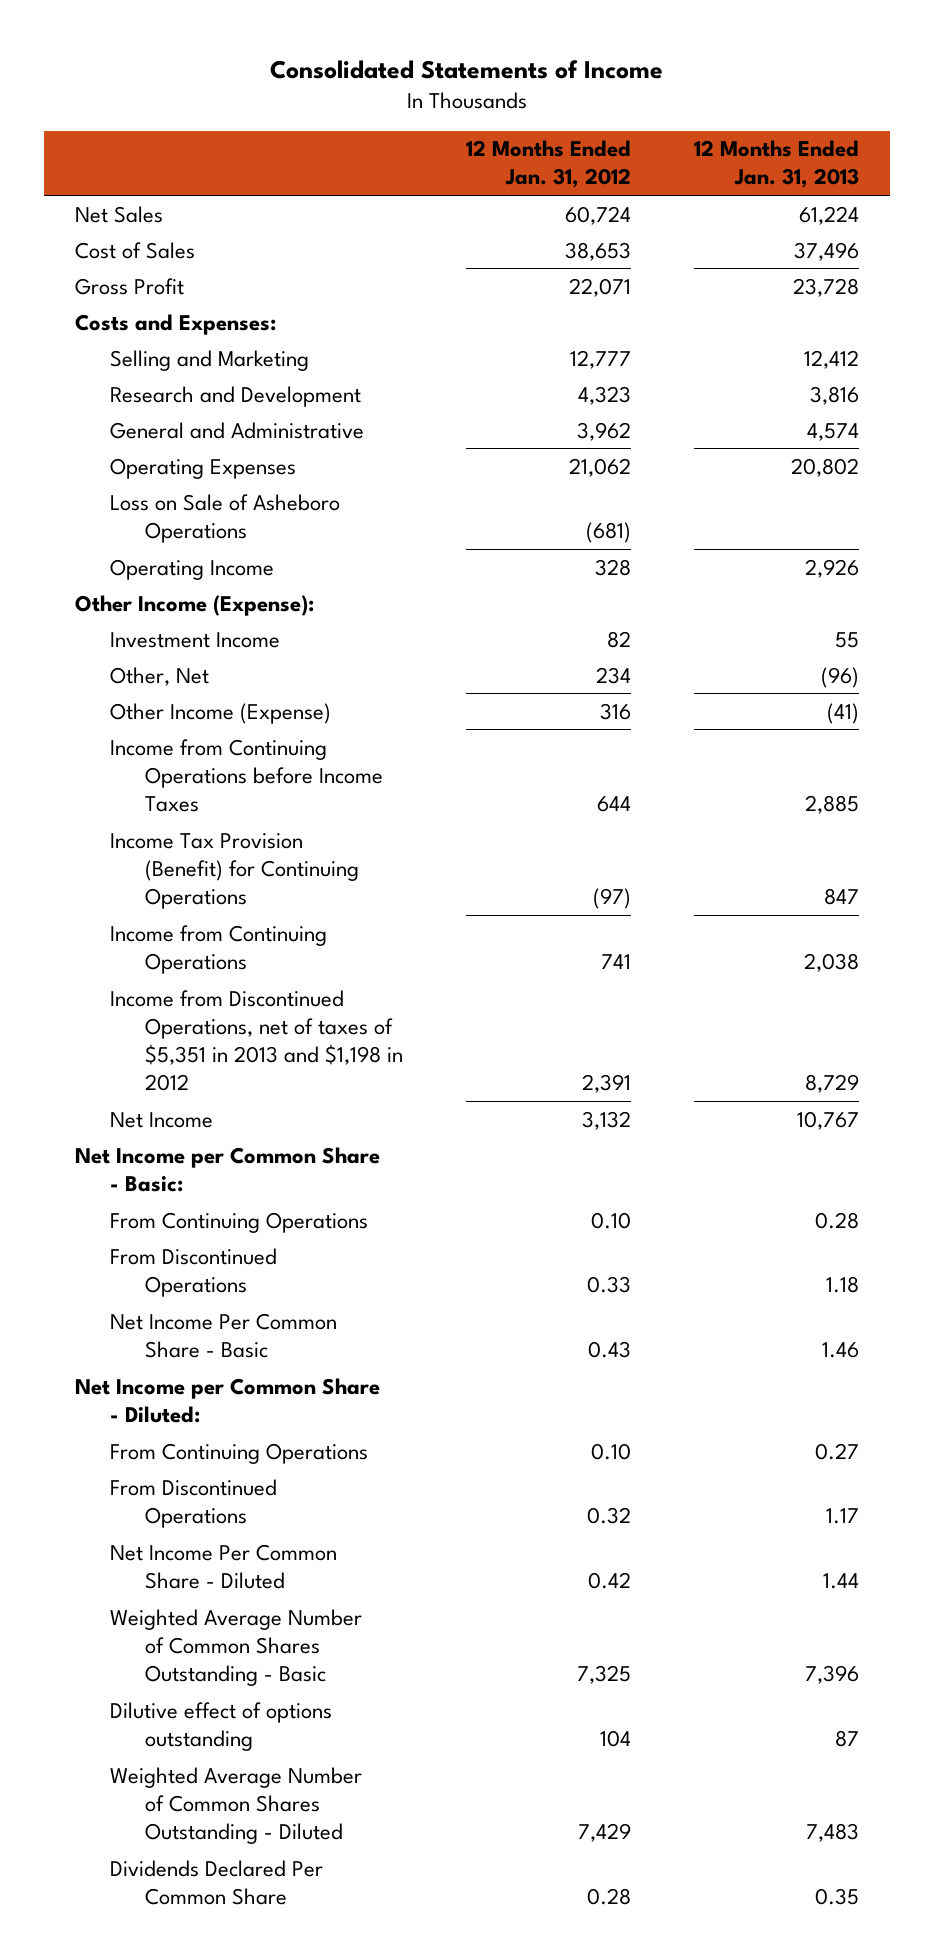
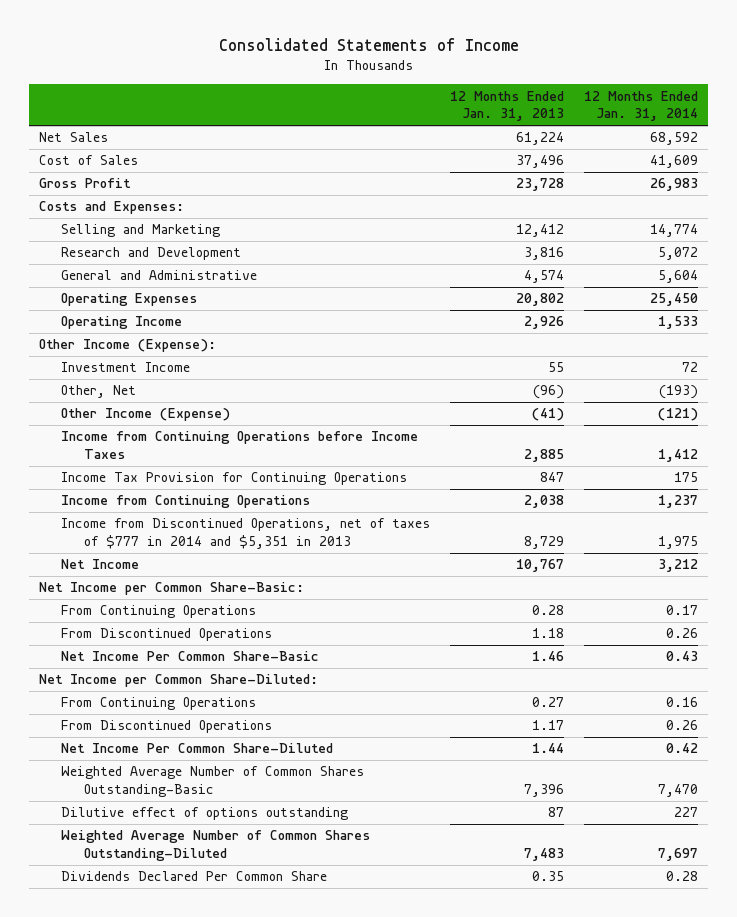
- | 12 Months Ended Jan. 31, 2012 | 12 Months Ended Jan. 31, 2013
+ | 12 Months Ended Jan. 31, 2013 | 12 Months Ended Jan. 31, 2014
- Loss on Sale of Asheboro Operations | (681) |
- Income Tax Provision (Benefit) for Continuing Operations | (97) | 847
+ Income Tax Provision for Continuing Operations | 847 | 175
- Income from Discontinued Operations, net of taxes of $5,351 in 2013 and $1,198 in 2012 | 2,391 | 8,729
+ Income from Discontinued Operations, net of taxes of $777 in 2014 and $5,351 in 2013 | 8,729 | 1,975
- Net Income per Common Share - Basic:
+ Net Income per Common Share-Basic:
- Net Income Per Common Share - Basic | 0.43 | 1.46
- Net Income per Common Share - Diluted:
+ Net Income Per Common Share-Basic | 1.46 | 0.43
+ Net Income per Common Share-Diluted:
- Net Income Per Common Share - Diluted | 0.42 | 1.44
- Weighted Average Number of Common Shares Outstanding - Basic | 7,325 | 7,396
+ Net Income Per Common Share-Diluted | 1.44 | 0.42
+ Weighted Average Number of Common Shares Outstanding-Basic | 7,396 | 7,470
- Weighted Average Number of Common Shares Outstanding - Diluted | 7,429 | 7,483
+ Weighted Average Number of Common Shares Outstanding-Diluted | 7,483 | 7,697

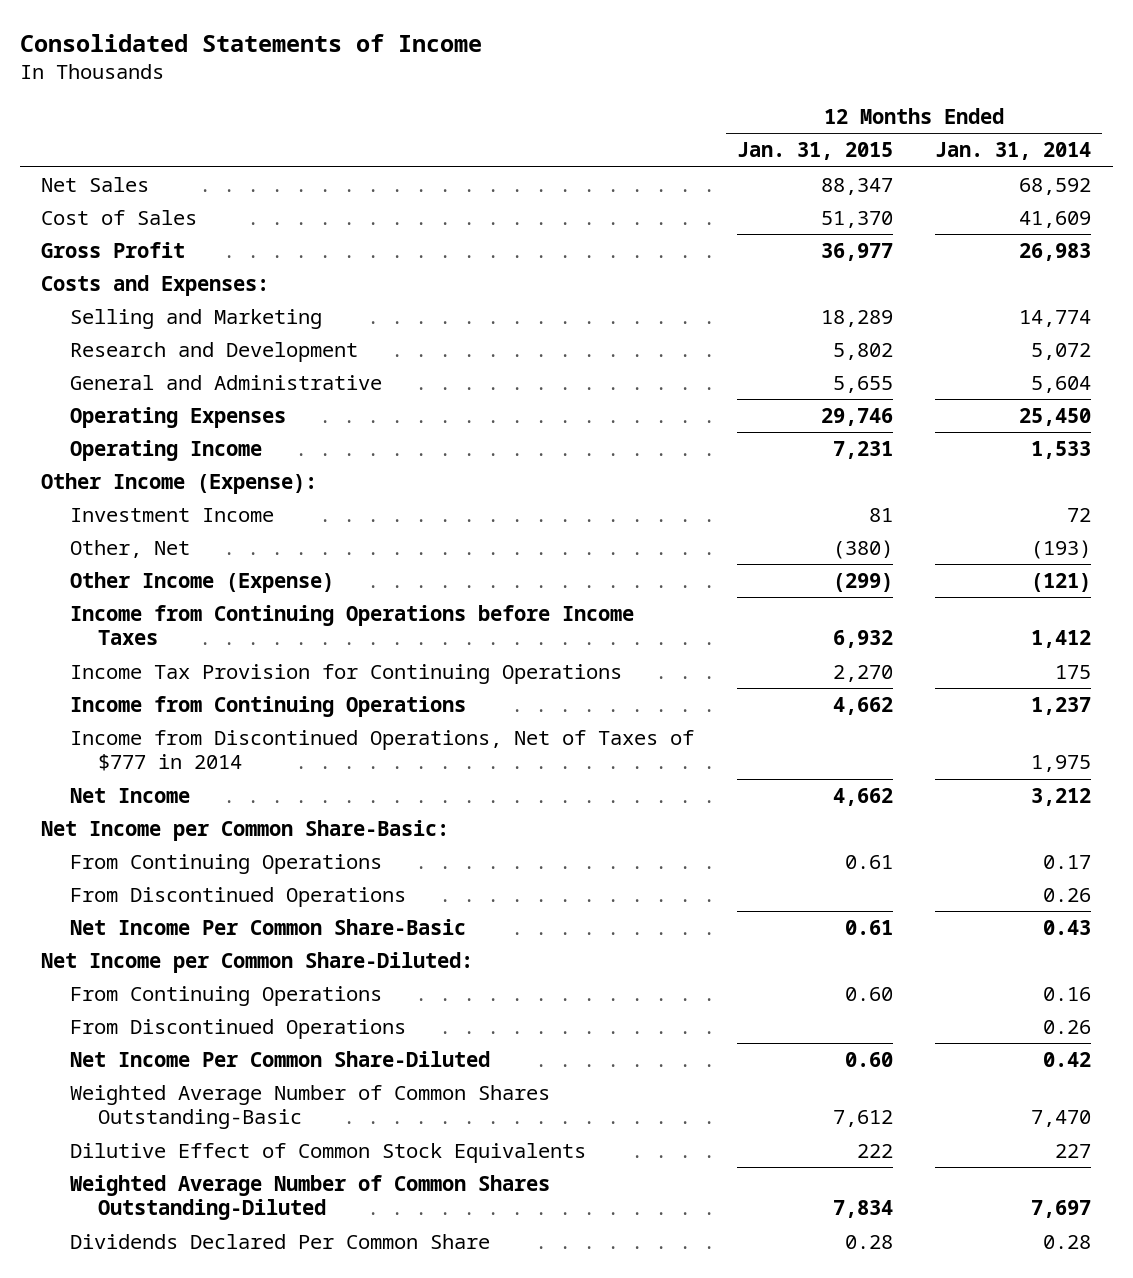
- | 12 Months Ended Jan. 31, 2013 | 12 Months Ended Jan. 31, 2014
+ | 12 Months Ended Jan. 31, 2015 | 12 Months Ended Jan. 31, 2014
- Income from Discontinued Operations, net of taxes of $777 in 2014 and $5,351 in 2013 | 8,729 | 1,975
+ Income from Discontinued Operations, Net of Taxes of $777 in 2014 | | 1,975
- Dilutive effect of options outstanding | 87 | 227
+ Dilutive Effect of Common Stock Equivalents | 222 | 227

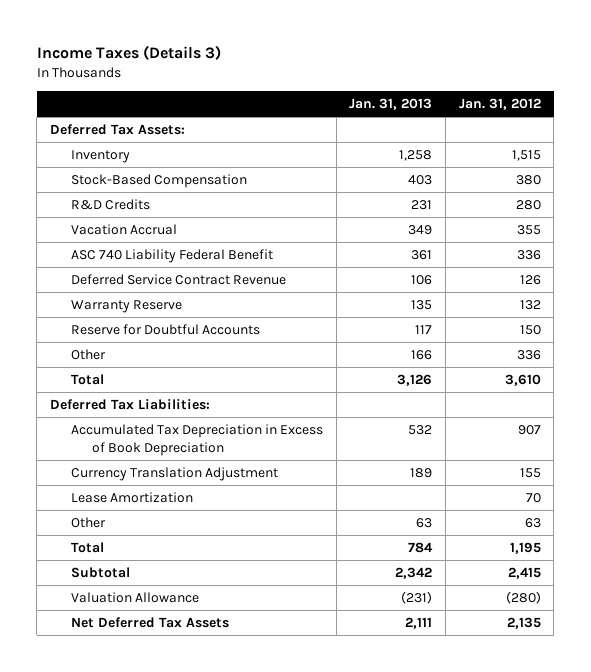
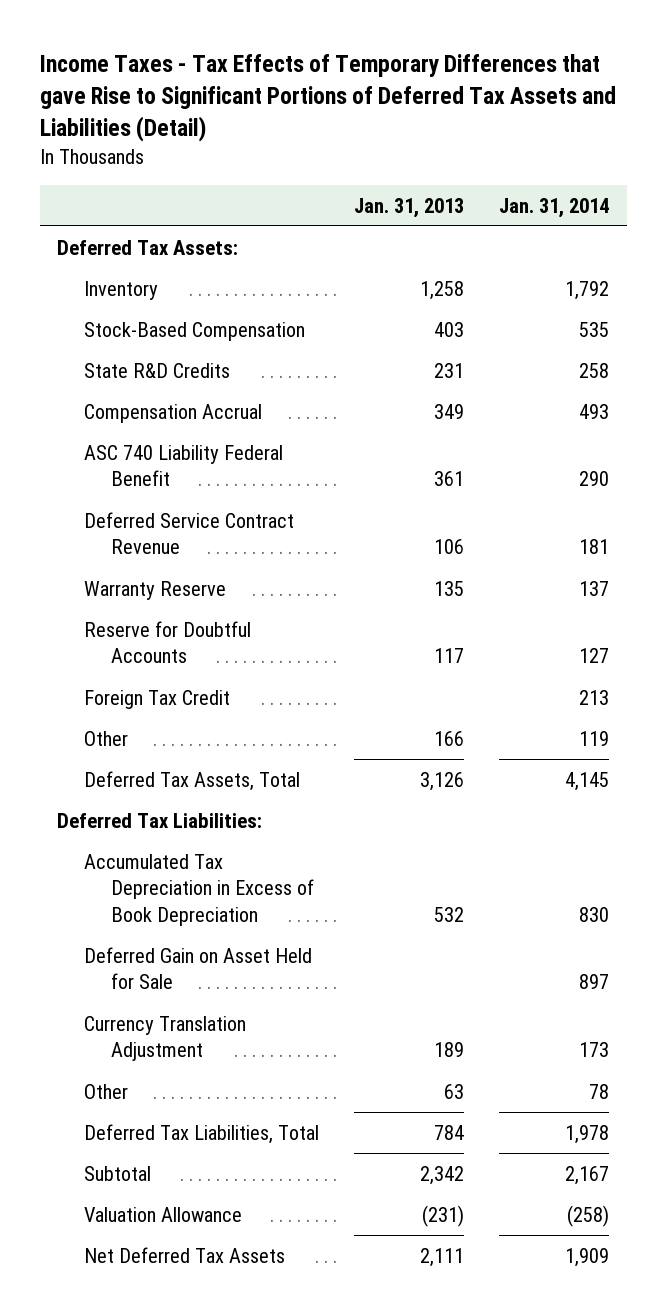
- Income Taxes (Details 3)
+ Income Taxes - Tax Effects of Temporary Differences that gave Rise to Significant Portions of Deferred Tax Assets and Liabilities (Detail)
- | Jan. 31, 2013 | Jan. 31, 2012
+ | Jan. 31, 2013 | Jan. 31, 2014
- R&D Credits | 231 | 280
- Vacation Accrual | 349 | 355
+ State R&D Credits | 231 | 258
+ Compensation Accrual | 349 | 493
+ Foreign Tax Credit | | 213
- Total | 3,126 | 3,610
+ Deferred Tax Assets, Total | 3,126 | 4,145
+ Deferred Gain on Asset Held for Sale | | 897
- Lease Amortization | | 70
- Total | 784 | 1,195
+ Deferred Tax Liabilities, Total | 784 | 1,978

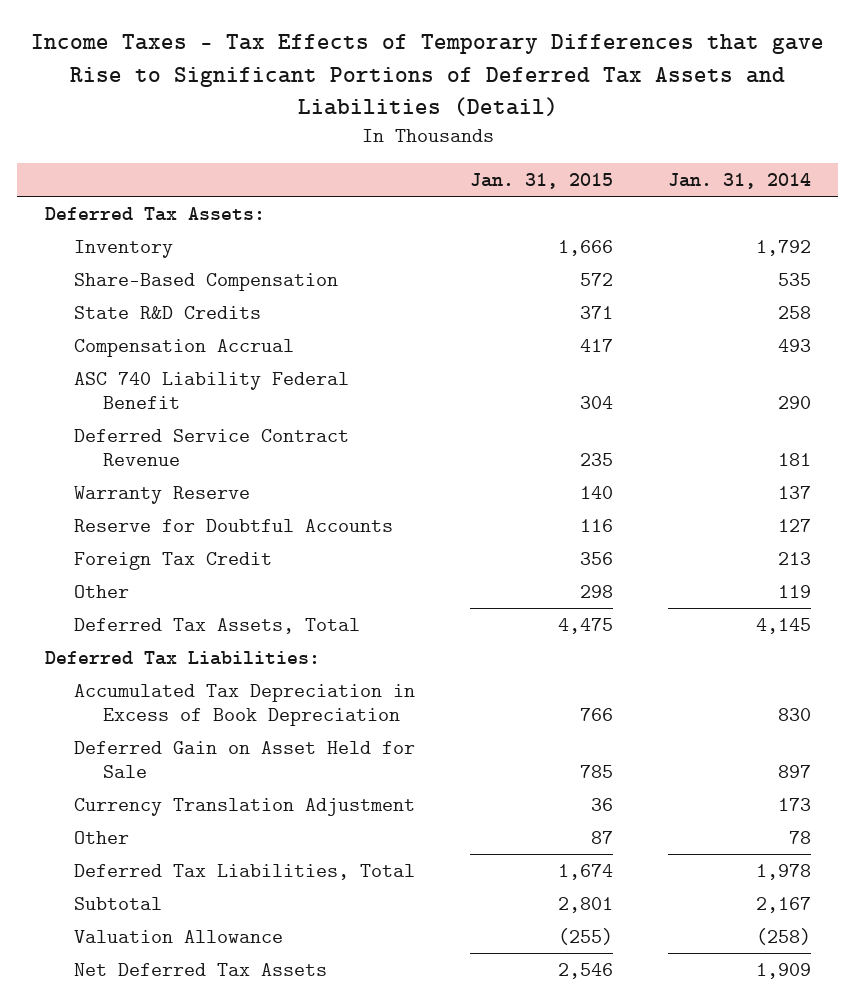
- | Jan. 31, 2013 | Jan. 31, 2014
+ | Jan. 31, 2015 | Jan. 31, 2014
- Stock-Based Compensation | 403 | 535
+ Share-Based Compensation | 572 | 535

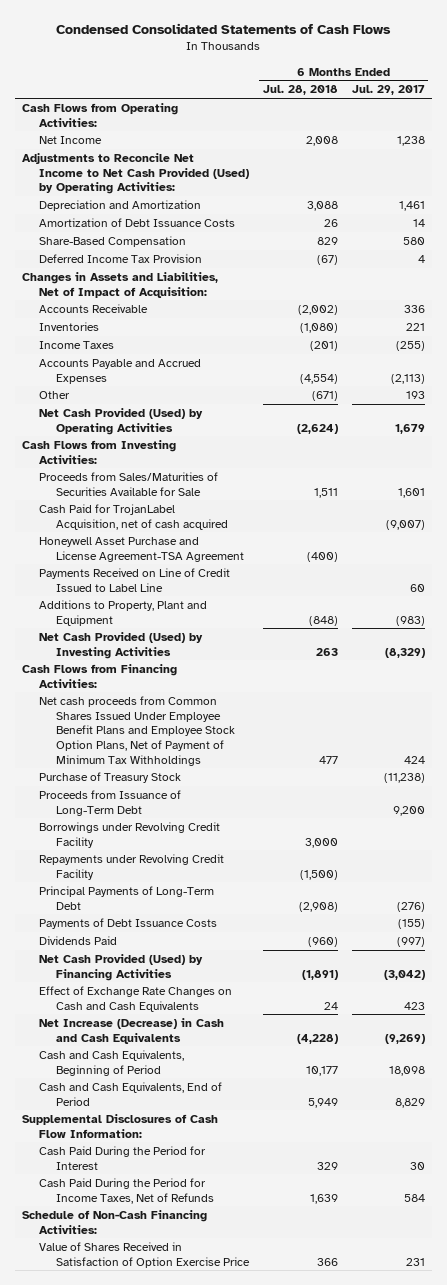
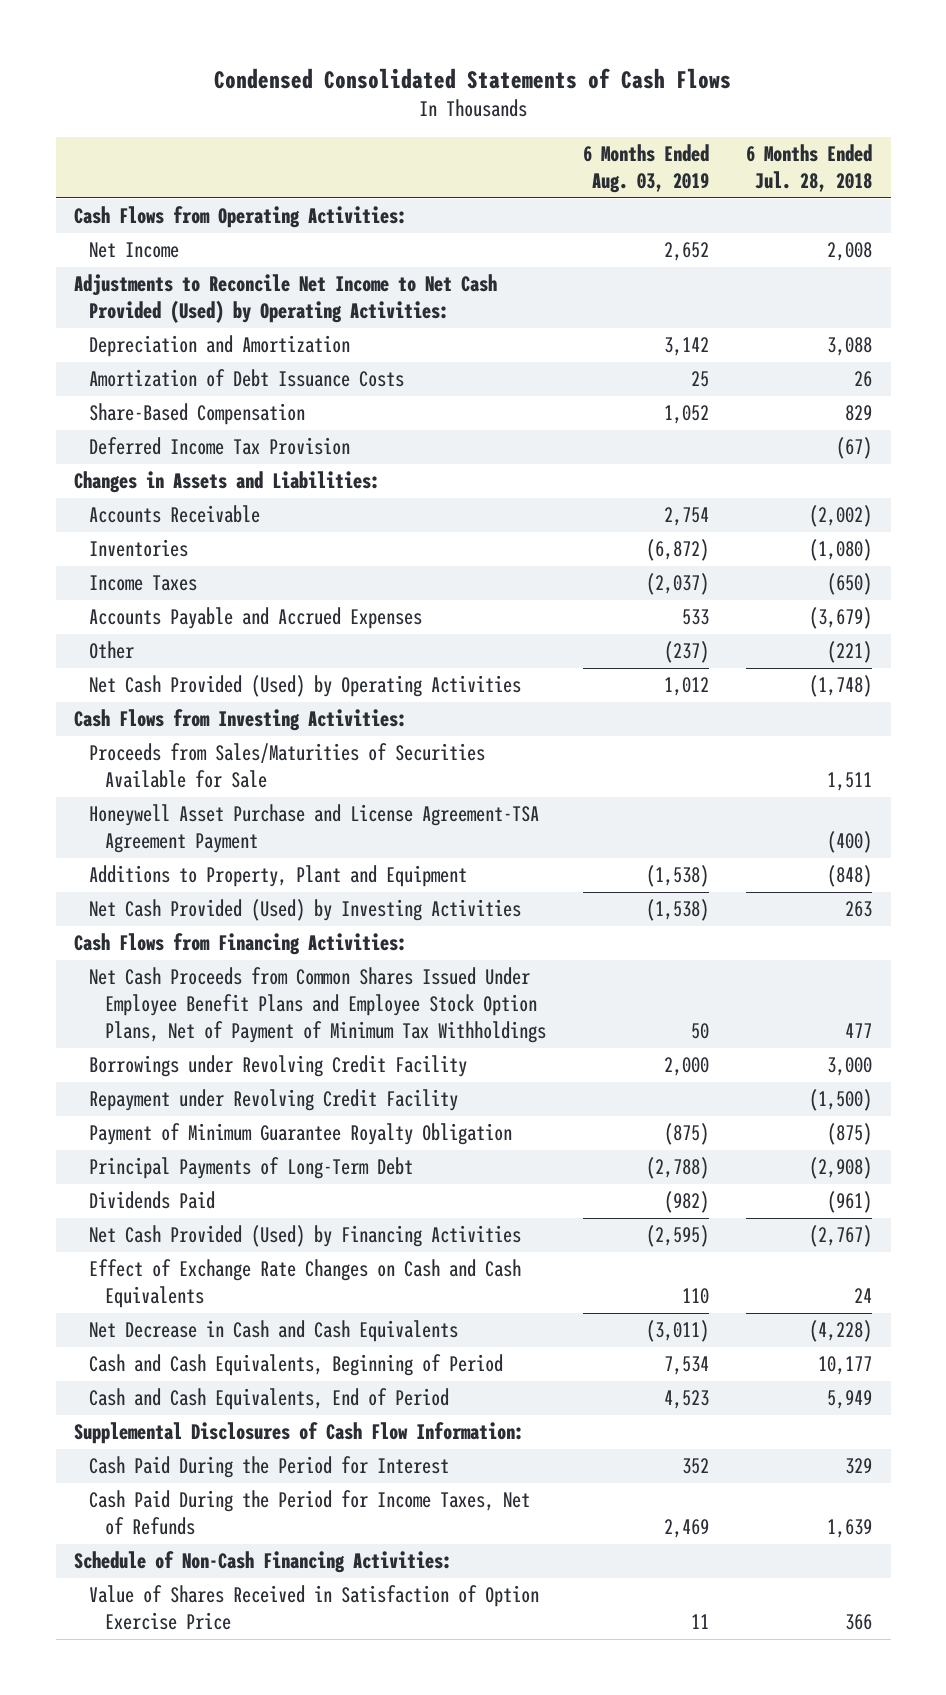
- | 6 Months Ended Jul. 28, 2018 | 6 Months Ended Jul. 29, 2017
+ | 6 Months Ended Aug. 03, 2019 | 6 Months Ended Jul. 28, 2018
- Changes in Assets and Liabilities, Net of Impact of Acquisition:
+ Changes in Assets and Liabilities:
- Income Taxes | (201) | (255)
- Accounts Payable and Accrued Expenses | (4,554) | (2,113)
- Other | (671) | 193
- Net Cash Provided (Used) by Operating Activities | (2,624) | 1,679
+ Income Taxes | (2,037) | (650)
+ Accounts Payable and Accrued Expenses | 533 | (3,679)
+ Other | (237) | (221)
+ Net Cash Provided (Used) by Operating Activities | 1,012 | (1,748)
- Cash Paid for TrojanLabel Acquisition, net of cash acquired | | (9,007)
- Honeywell Asset Purchase and License Agreement-TSA Agreement | (400) |
- Payments Received on Line of Credit Issued to Label Line | | 60
+ Honeywell Asset Purchase and License Agreement-TSA Agreement Payment | | (400)
- Net cash proceeds from Common Shares Issued Under Employee Benefit Plans and Employee Stock Option Plans, Net of Payment of Minimum Tax Withholdings | 477 | 424
- Purchase of Treasury Stock | | (11,238)
- Proceeds from Issuance of Long-Term Debt | | 9,200
+ Net Cash Proceeds from Common Shares Issued Under Employee Benefit Plans and Employee Stock Option Plans, Net of Payment of Minimum Tax Withholdings | 50 | 477
- Repayments under Revolving Credit Facility | (1,500) |
+ Repayment under Revolving Credit Facility | | (1,500)
+ Payment of Minimum Guarantee Royalty Obligation | (875) | (875)
- Payments of Debt Issuance Costs | | (155)
- Dividends Paid | (960) | (997)
- Net Cash Provided (Used) by Financing Activities | (1,891) | (3,042)
+ Dividends Paid | (982) | (961)
+ Net Cash Provided (Used) by Financing Activities | (2,595) | (2,767)
- Net Increase (Decrease) in Cash and Cash Equivalents | (4,228) | (9,269)
+ Net Decrease in Cash and Cash Equivalents | (3,011) | (4,228)

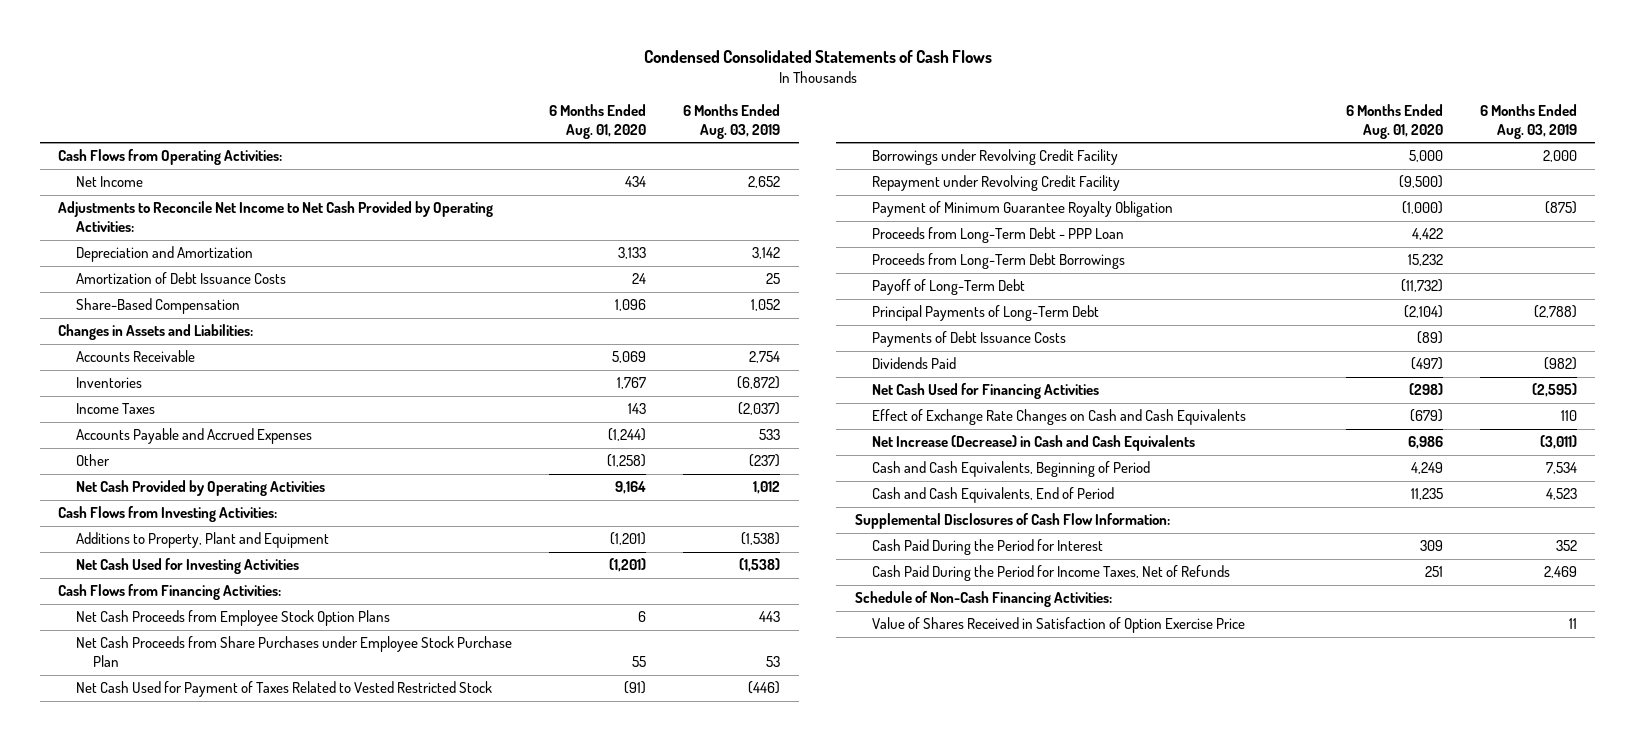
- | 6 Months Ended Aug. 03, 2019 | 6 Months Ended Jul. 28, 2018
+ | 6 Months Ended Aug. 01, 2020 | 6 Months Ended Aug. 03, 2019
- Adjustments to Reconcile Net Income to Net Cash Provided (Used) by Operating Activities:
+ Adjustments to Reconcile Net Income to Net Cash Provided by Operating Activities:
- Deferred Income Tax Provision | | (67)
- Net Cash Provided (Used) by Operating Activities | 1,012 | (1,748)
+ Net Cash Provided by Operating Activities | 9,164 | 1,012
- Proceeds from Sales/Maturities of Securities Available for Sale | | 1,511
- Honeywell Asset Purchase and License Agreement-TSA Agreement Payment | | (400)
- Net Cash Provided (Used) by Investing Activities | (1,538) | 263
+ Net Cash Used for Investing Activities | (1,201) | (1,538)
- Net Cash Proceeds from Common Shares Issued Under Employee Benefit Plans and Employee Stock Option Plans, Net of Payment of Minimum Tax Withholdings | 50 | 477
+ Net Cash Proceeds from Employee Stock Option Plans | 6 | 443
+ Net Cash Proceeds from Share Purchases under Employee Stock Purchase Plan | 55 | 53
+ Net Cash Used for Payment of Taxes Related to Vested Restricted Stock | (91) | (446)
+ Proceeds from Long-Term Debt - PPP Loan | 4,422 |
+ Proceeds from Long-Term Debt Borrowings | 15,232 |
+ Payoff of Long-Term Debt | (11,732) |
+ Payments of Debt Issuance Costs | (89) |
- Net Cash Provided (Used) by Financing Activities | (2,595) | (2,767)
+ Net Cash Used for Financing Activities | (298) | (2,595)
- Net Decrease in Cash and Cash Equivalents | (3,011) | (4,228)
+ Net Increase (Decrease) in Cash and Cash Equivalents | 6,986 | (3,011)

